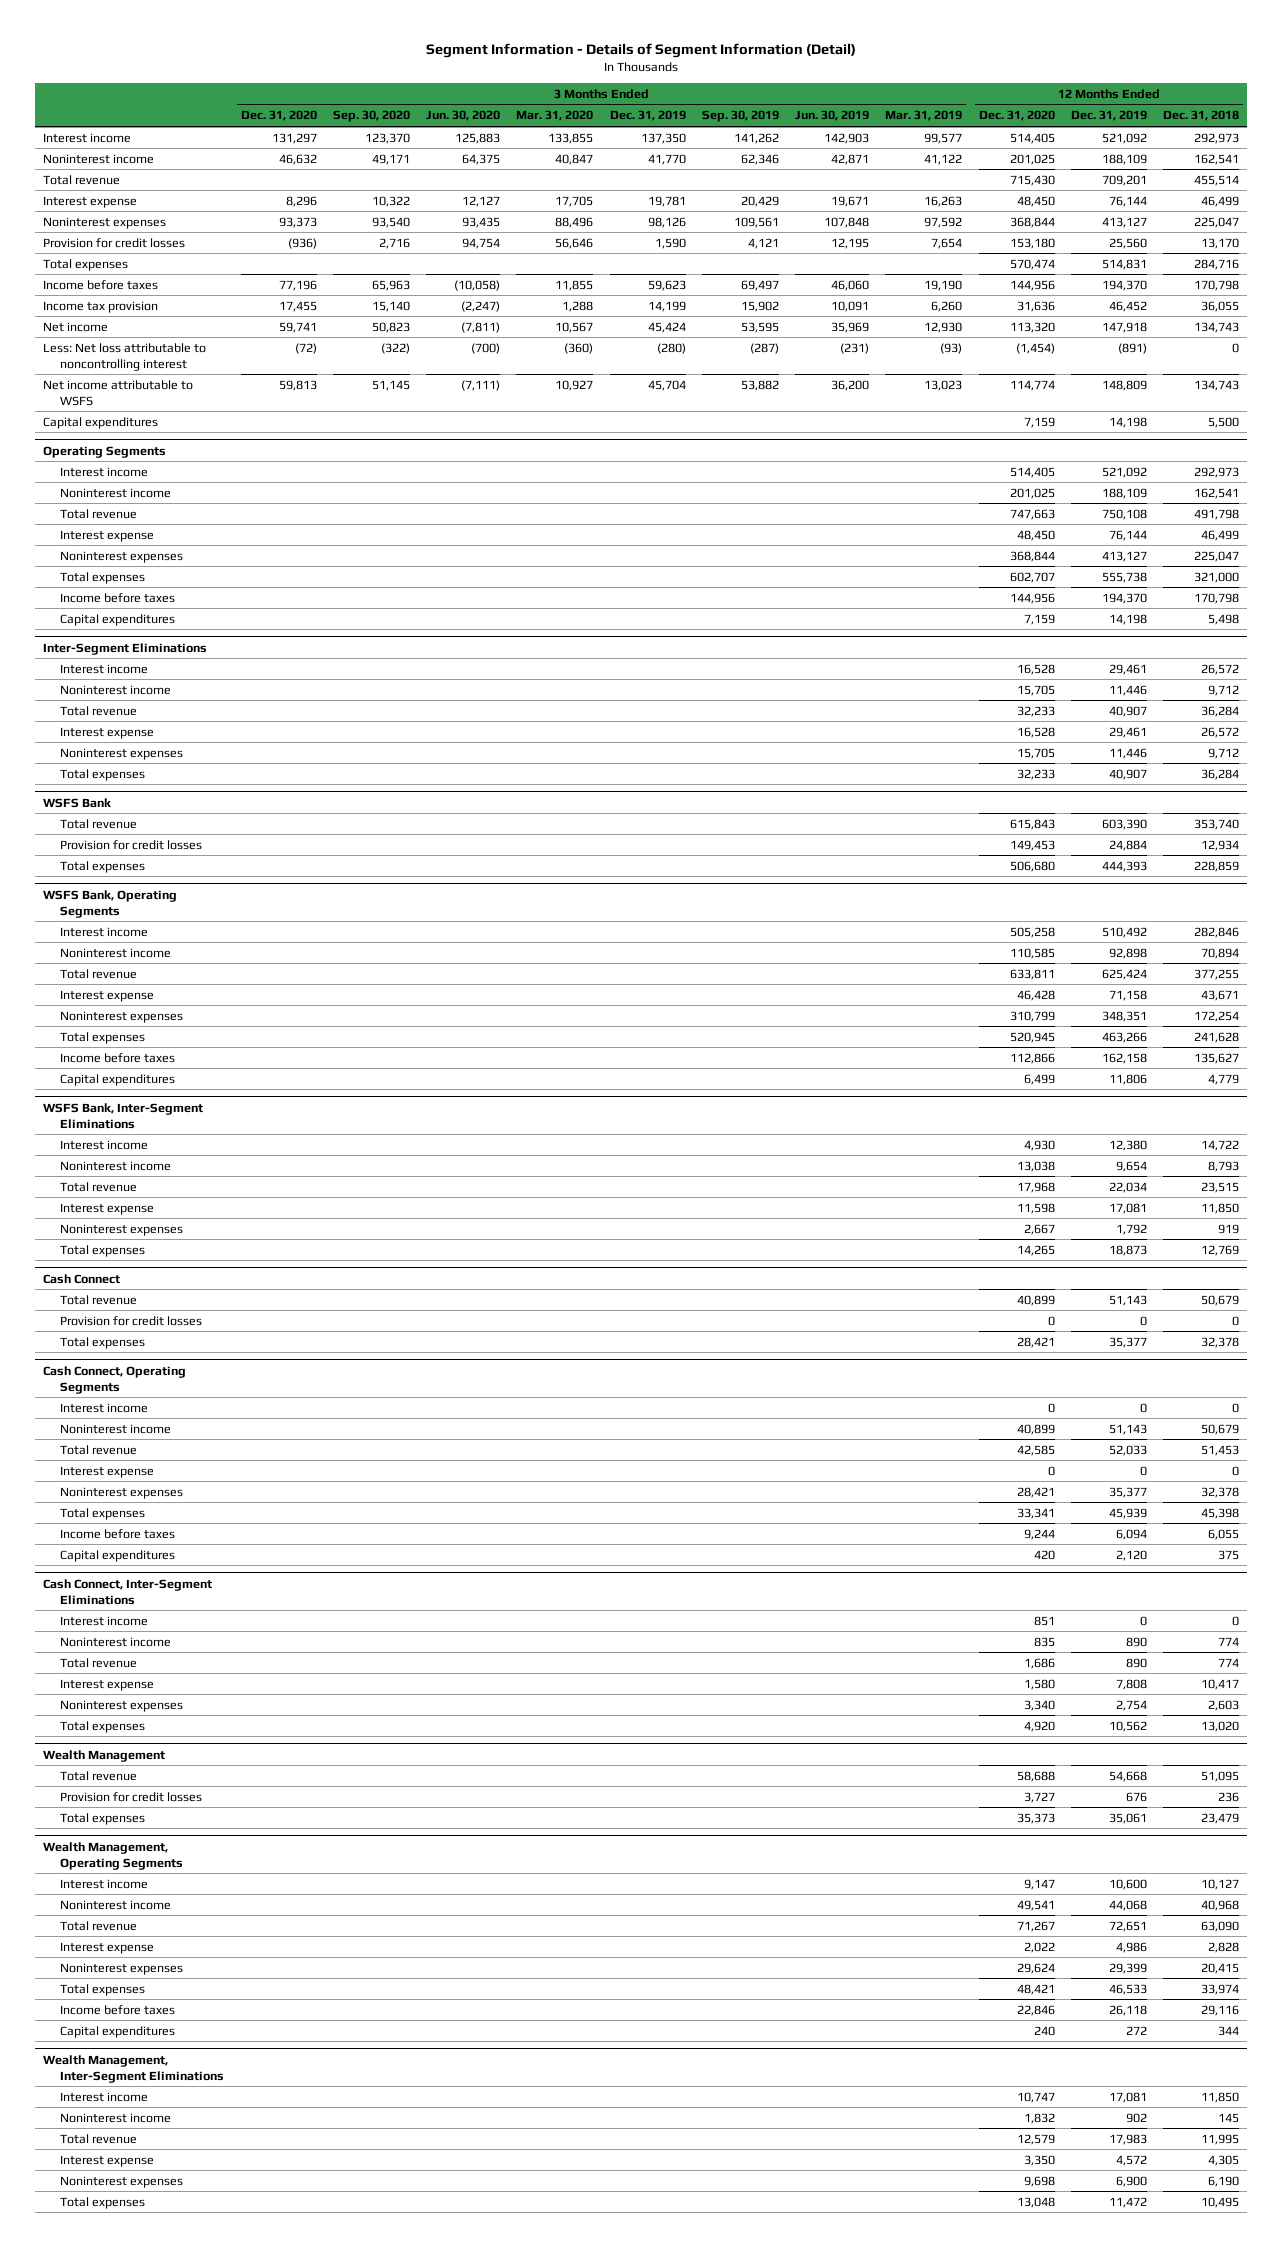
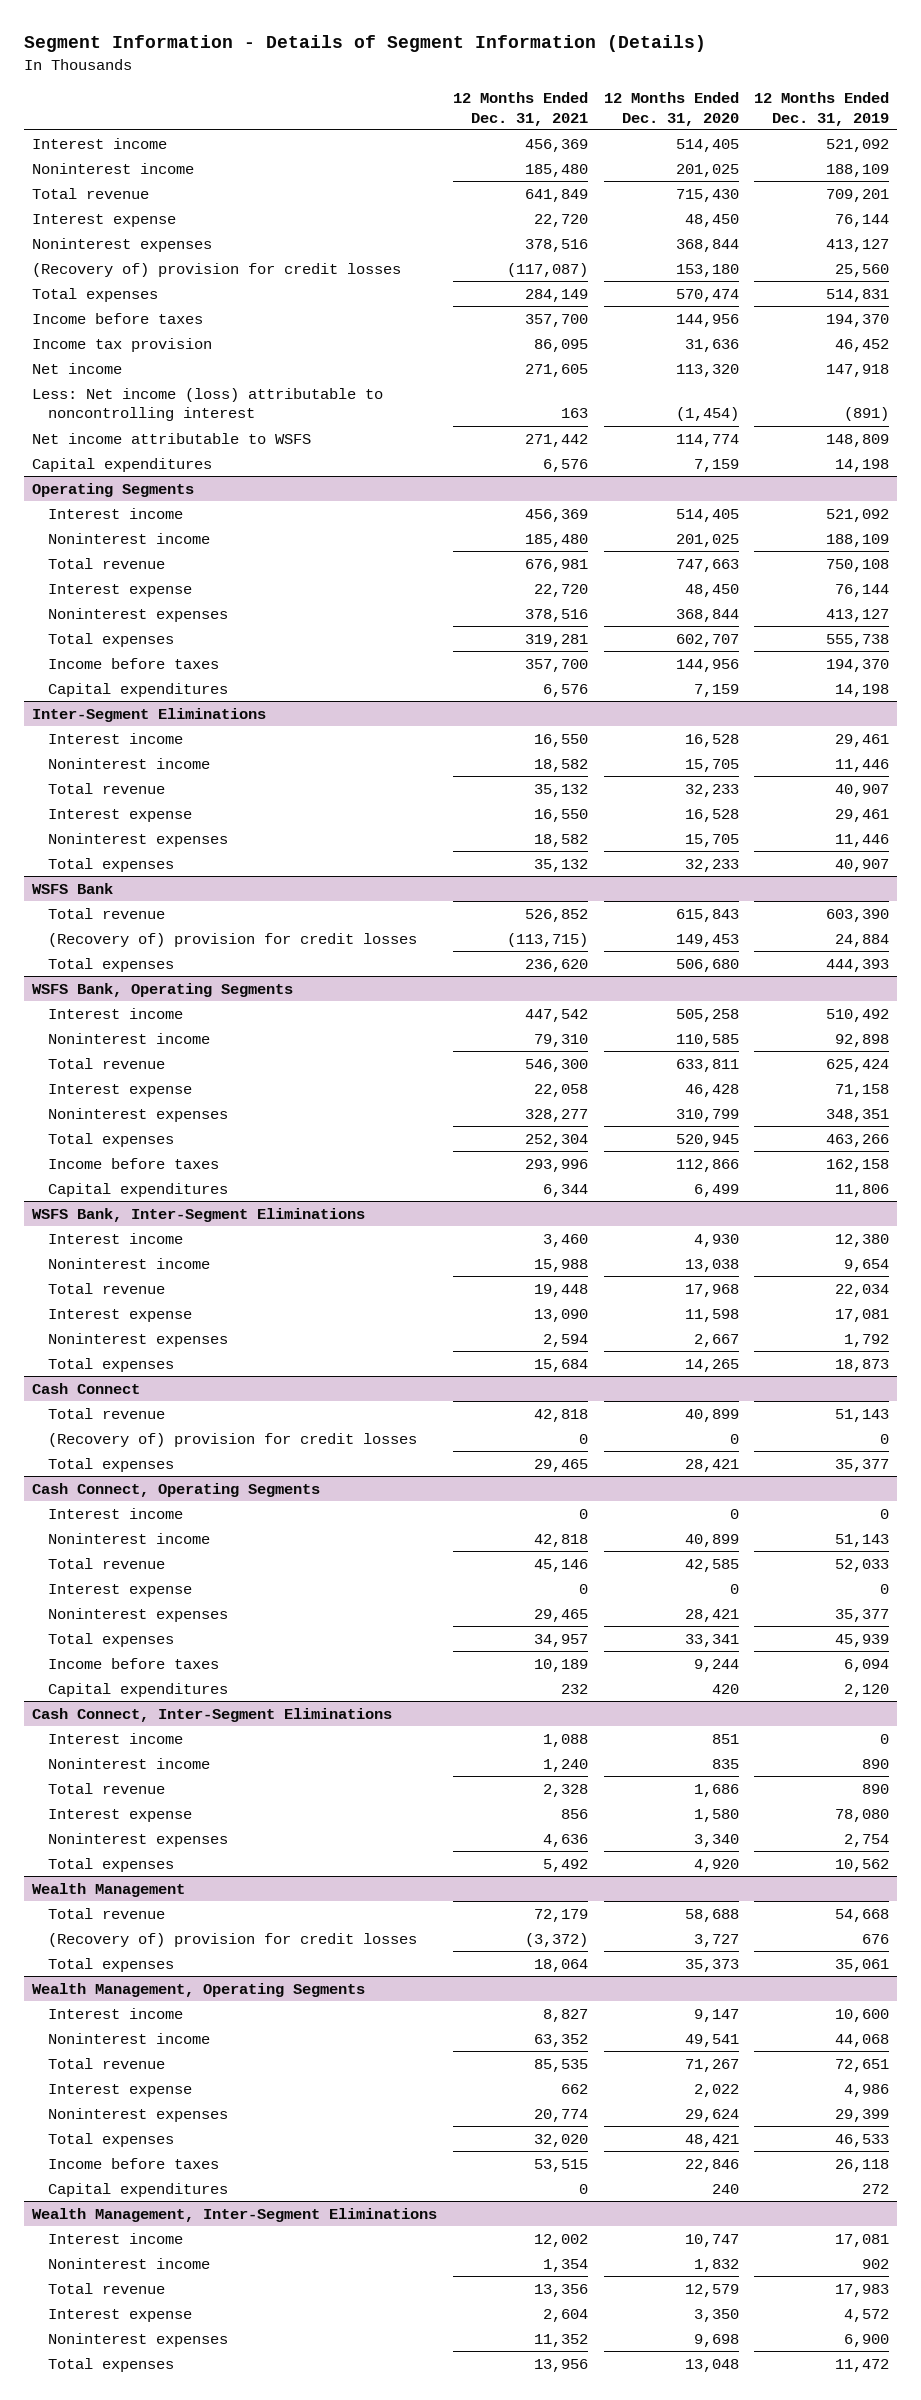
- Segment Information - Details of Segment Information (Detail)
+ Segment Information - Details of Segment Information (Details)
- | 3 Months Ended Dec. 31, 2020 | 3 Months Ended Sep. 30, 2020 | 3 Months Ended Jun. 30, 2020 | 3 Months Ended Mar. 31, 2020 | 3 Months Ended Dec. 31, 2019 | 3 Months Ended Sep. 30, 2019 | 3 Months Ended Jun. 30, 2019 | 3 Months Ended Mar. 31, 2019 | 12 Months Ended Dec. 31, 2020 | 12 Months Ended Dec. 31, 2019 | 12 Months Ended Dec. 31, 2018
+ | 12 Months Ended Dec. 31, 2021 | 12 Months Ended Dec. 31, 2020 | 12 Months Ended Dec. 31, 2019
- Provision for credit losses | (936) | 2,716 | 94,754 | 56,646 | 1,590 | 4,121 | 12,195 | 7,654 | 153,180 | 25,560 | 13,170
+ (Recovery of) provision for credit losses | (117,087) | 153,180 | 25,560
- Less: Net loss attributable to noncontrolling interest | (72) | (322) | (700) | (360) | (280) | (287) | (231) | (93) | (1,454) | (891) | 0
+ Less: Net income (loss) attributable to noncontrolling interest | 163 | (1,454) | (891)
@ WSFS Bank
- Provision for credit losses | | | | | | | | | 149,453 | 24,884 | 12,934
+ (Recovery of) provision for credit losses | (113,715) | 149,453 | 24,884
@ Cash Connect
- Provision for credit losses | | | | | | | | | 0 | 0 | 0
+ (Recovery of) provision for credit losses | 0 | 0 | 0
@ Cash Connect, Inter-Segment Eliminations
- Interest expense | | | | | | | | | 1,580 | 7,808 | 10,417
+ Interest expense | 856 | 1,580 | 78,080
@ Wealth Management
- Provision for credit losses | | | | | | | | | 3,727 | 676 | 236
+ (Recovery of) provision for credit losses | (3,372) | 3,727 | 676

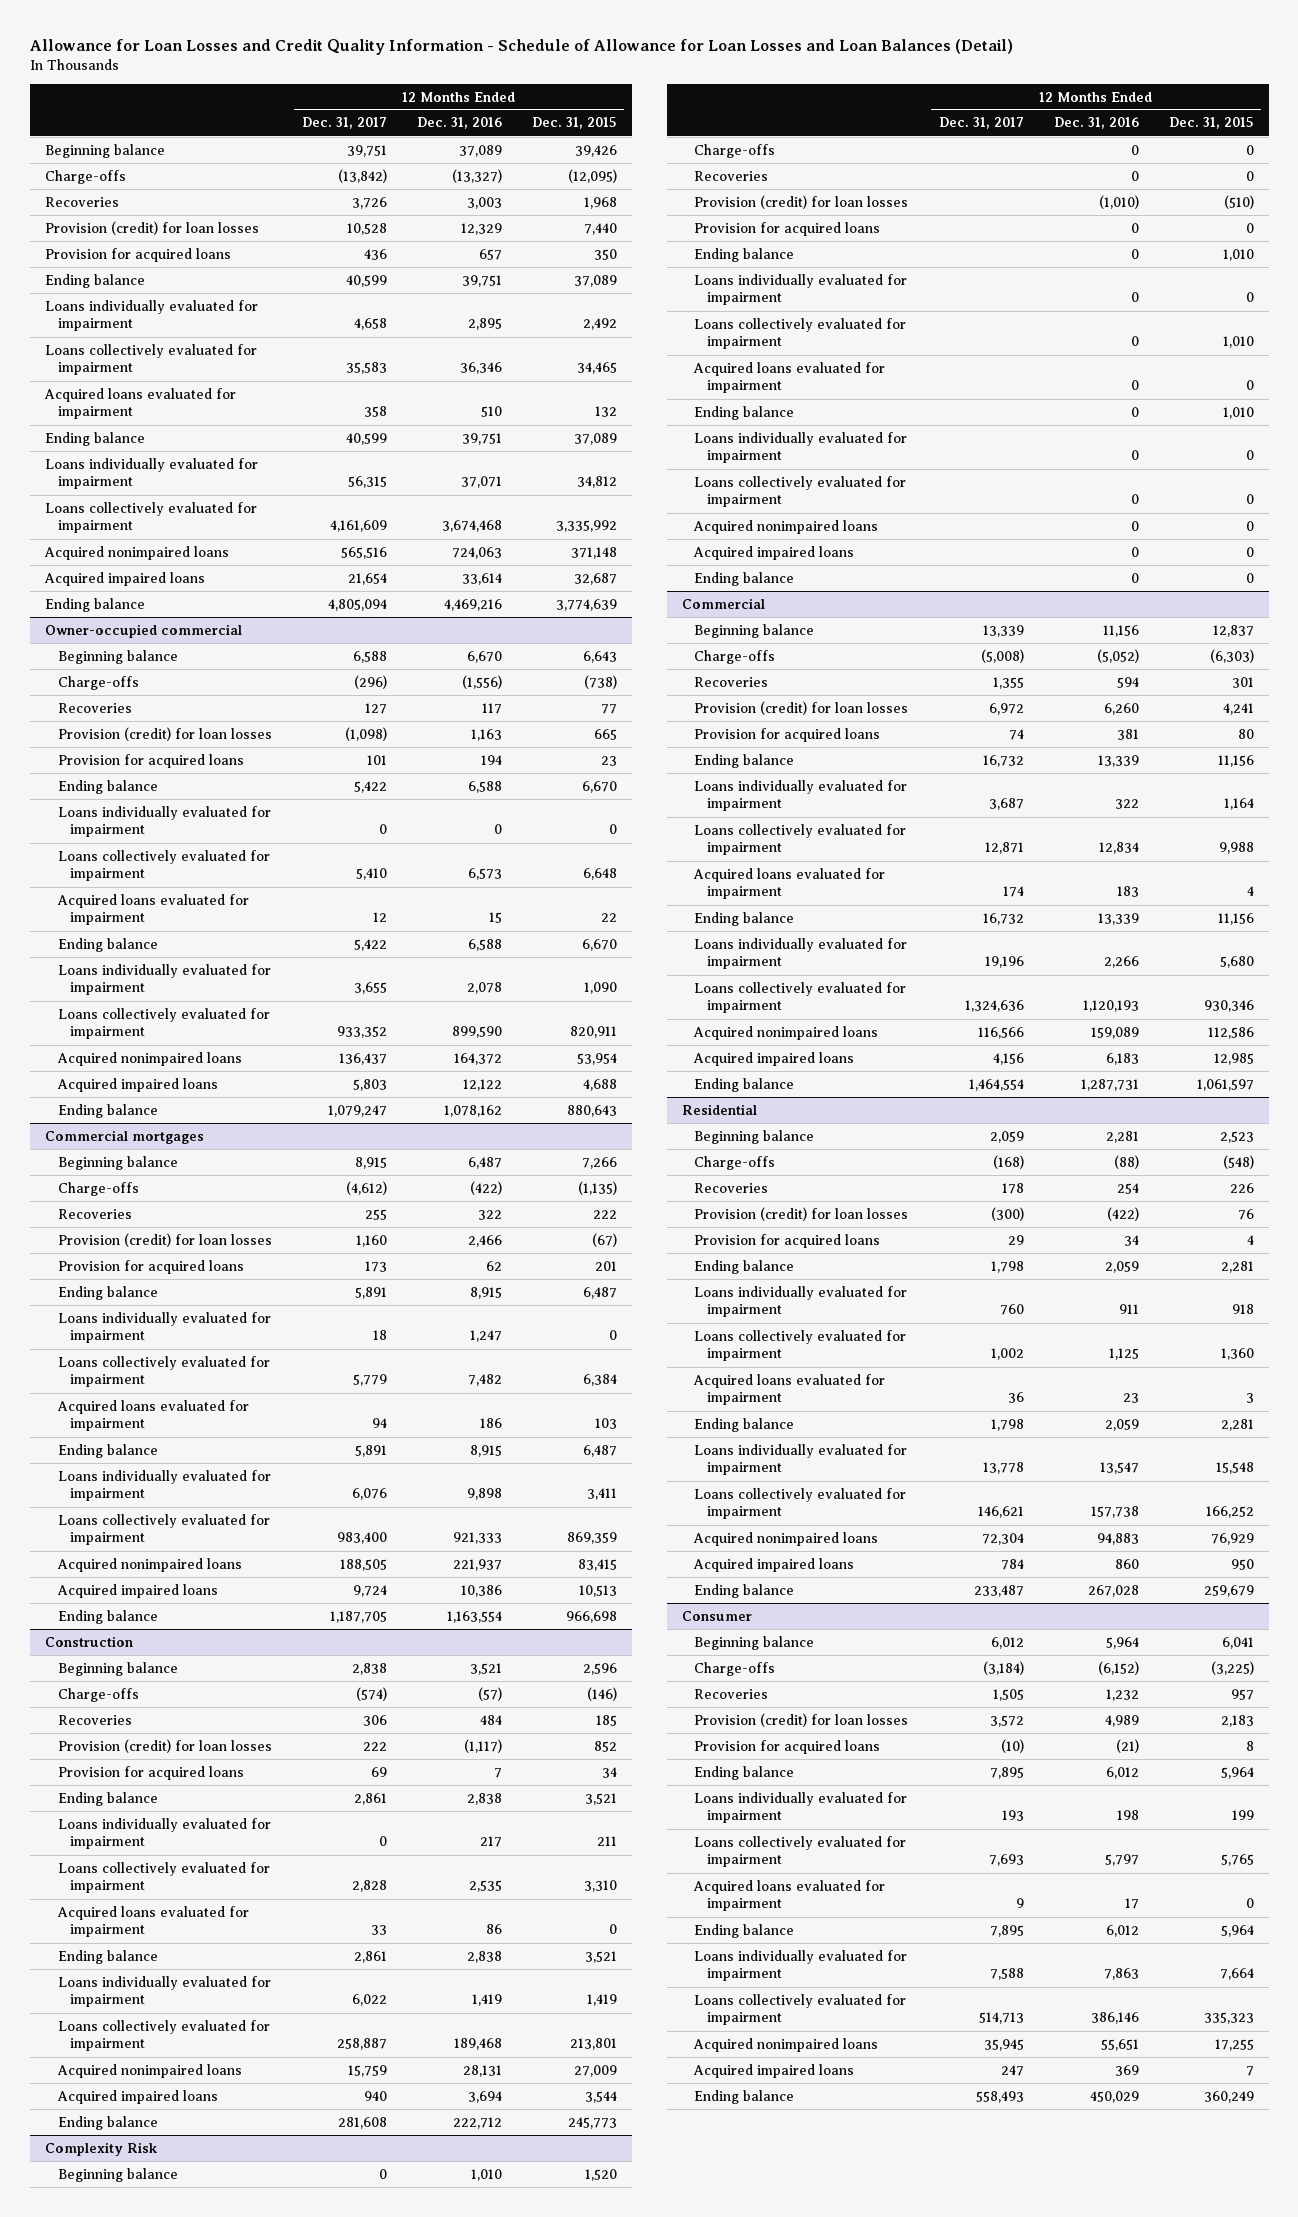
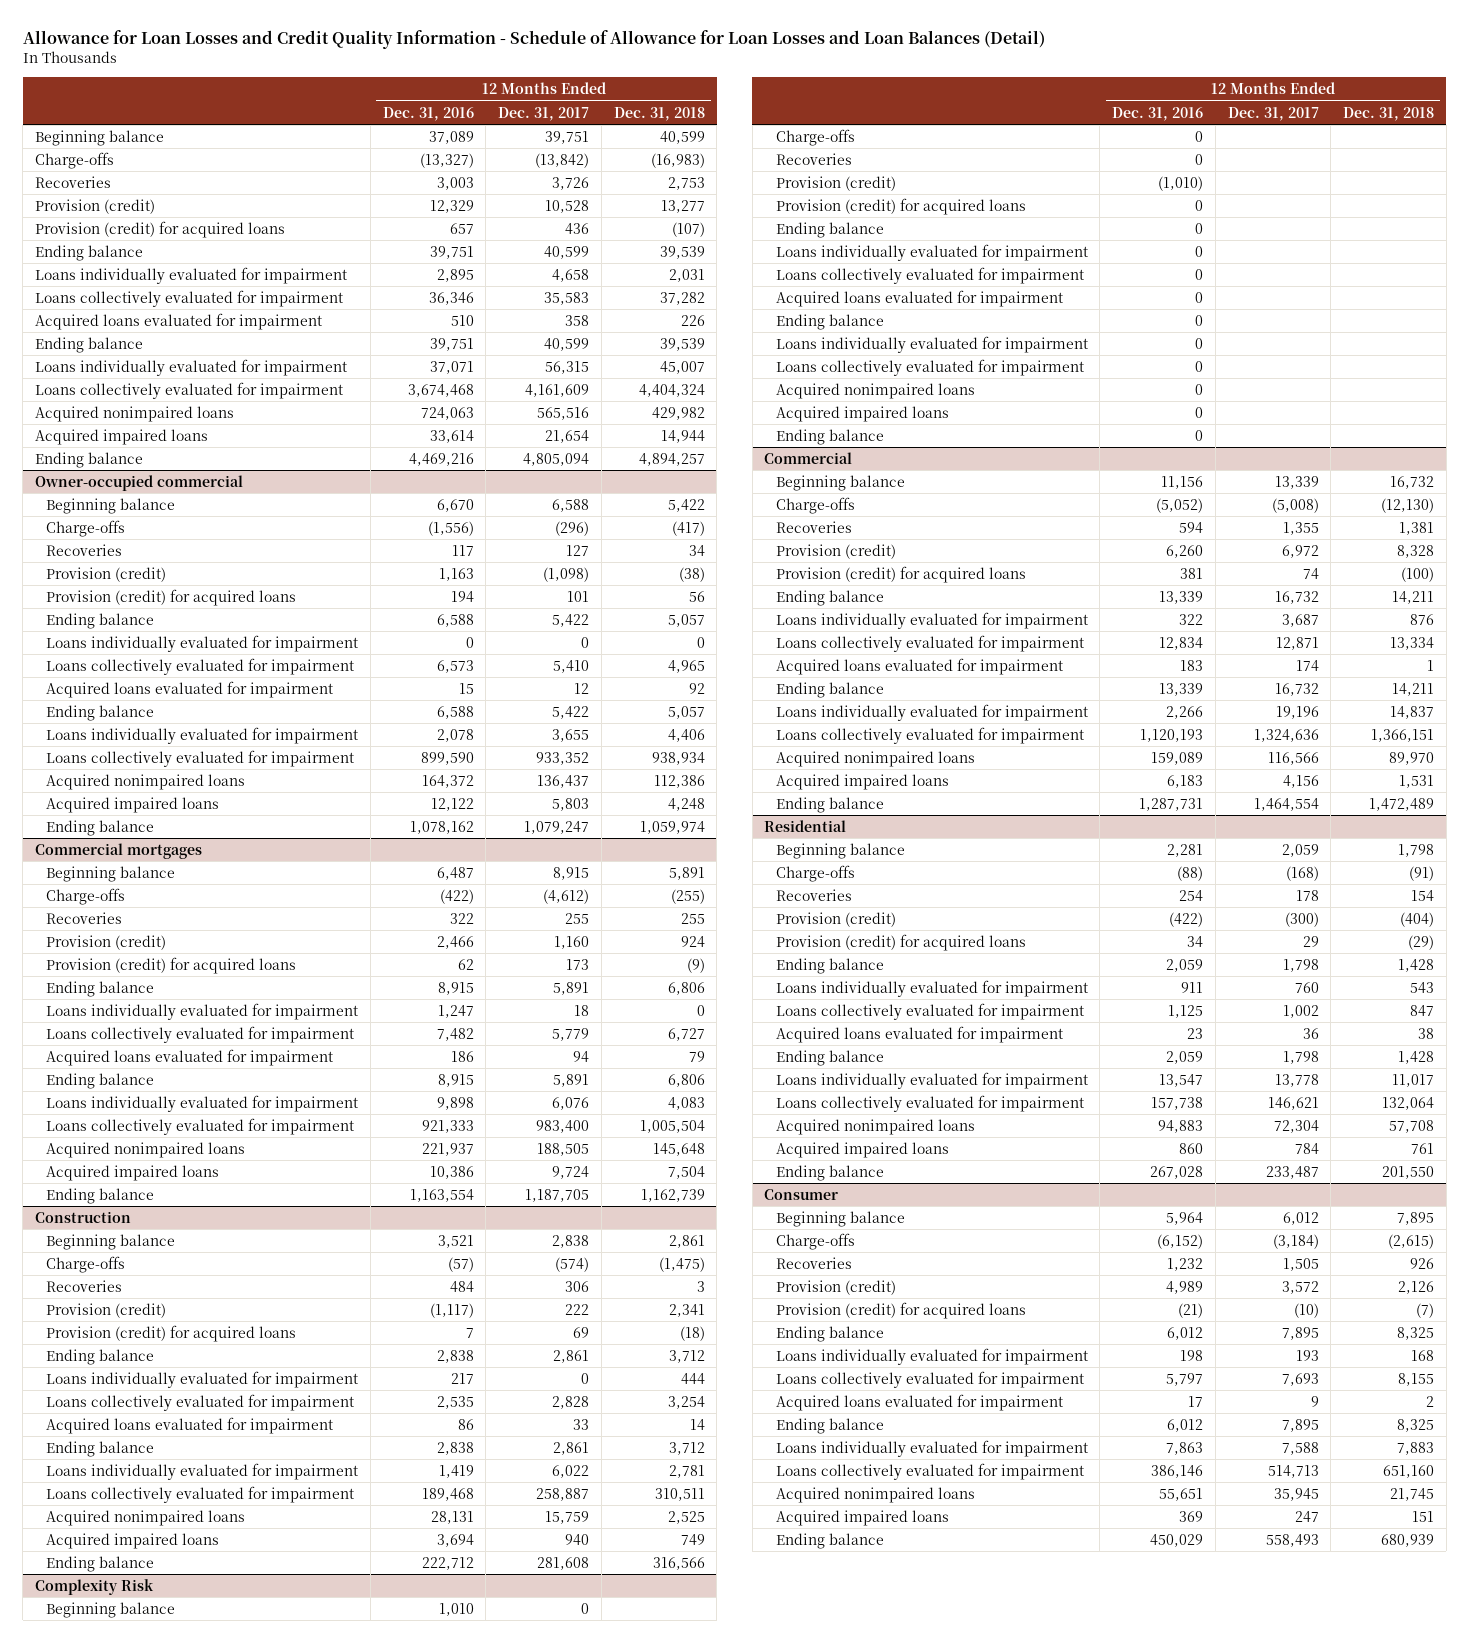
- | 12 Months Ended Dec. 31, 2017 | 12 Months Ended Dec. 31, 2016 | 12 Months Ended Dec. 31, 2015
+ | 12 Months Ended Dec. 31, 2016 | 12 Months Ended Dec. 31, 2017 | 12 Months Ended Dec. 31, 2018
- Provision (credit) for loan losses | 10,528 | 12,329 | 7,440
- Provision for acquired loans | 436 | 657 | 350
+ Provision (credit) | 12,329 | 10,528 | 13,277
+ Provision (credit) for acquired loans | 657 | 436 | (107)
@ Owner-occupied commercial
- Provision (credit) for loan losses | (1,098) | 1,163 | 665
- Provision for acquired loans | 101 | 194 | 23
+ Provision (credit) | 1,163 | (1,098) | (38)
+ Provision (credit) for acquired loans | 194 | 101 | 56
@ Commercial mortgages
- Provision (credit) for loan losses | 1,160 | 2,466 | (67)
- Provision for acquired loans | 173 | 62 | 201
+ Provision (credit) | 2,466 | 1,160 | 924
+ Provision (credit) for acquired loans | 62 | 173 | (9)
@ Construction
- Provision (credit) for loan losses | 222 | (1,117) | 852
- Provision for acquired loans | 69 | 7 | 34
+ Provision (credit) | (1,117) | 222 | 2,341
+ Provision (credit) for acquired loans | 7 | 69 | (18)
@ Complexity Risk
- Provision (credit) for loan losses | | (1,010) | (510)
- Provision for acquired loans | | 0 | 0
+ Provision (credit) | (1,010) | |
+ Provision (credit) for acquired loans | 0 | |
@ Commercial
- Provision (credit) for loan losses | 6,972 | 6,260 | 4,241
- Provision for acquired loans | 74 | 381 | 80
+ Provision (credit) | 6,260 | 6,972 | 8,328
+ Provision (credit) for acquired loans | 381 | 74 | (100)
@ Residential
- Provision (credit) for loan losses | (300) | (422) | 76
- Provision for acquired loans | 29 | 34 | 4
+ Provision (credit) | (422) | (300) | (404)
+ Provision (credit) for acquired loans | 34 | 29 | (29)
@ Consumer
- Provision (credit) for loan losses | 3,572 | 4,989 | 2,183
- Provision for acquired loans | (10) | (21) | 8
+ Provision (credit) | 4,989 | 3,572 | 2,126
+ Provision (credit) for acquired loans | (21) | (10) | (7)

